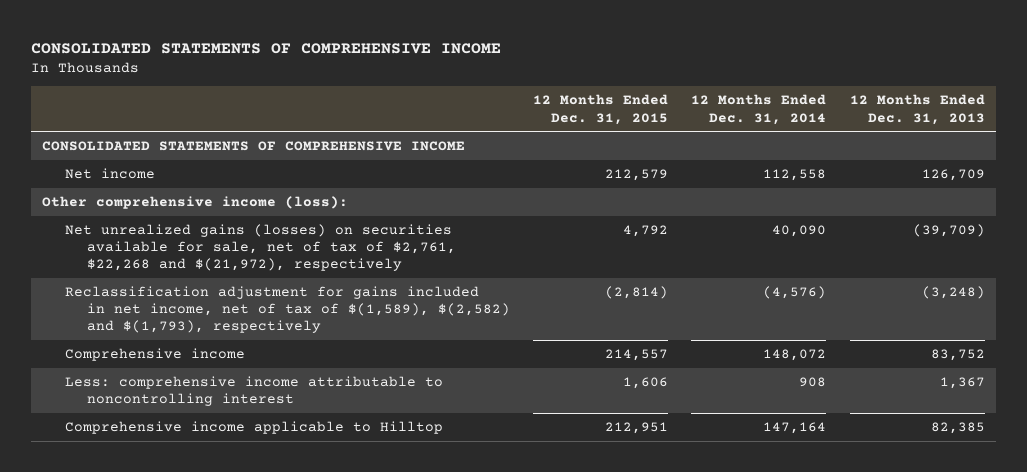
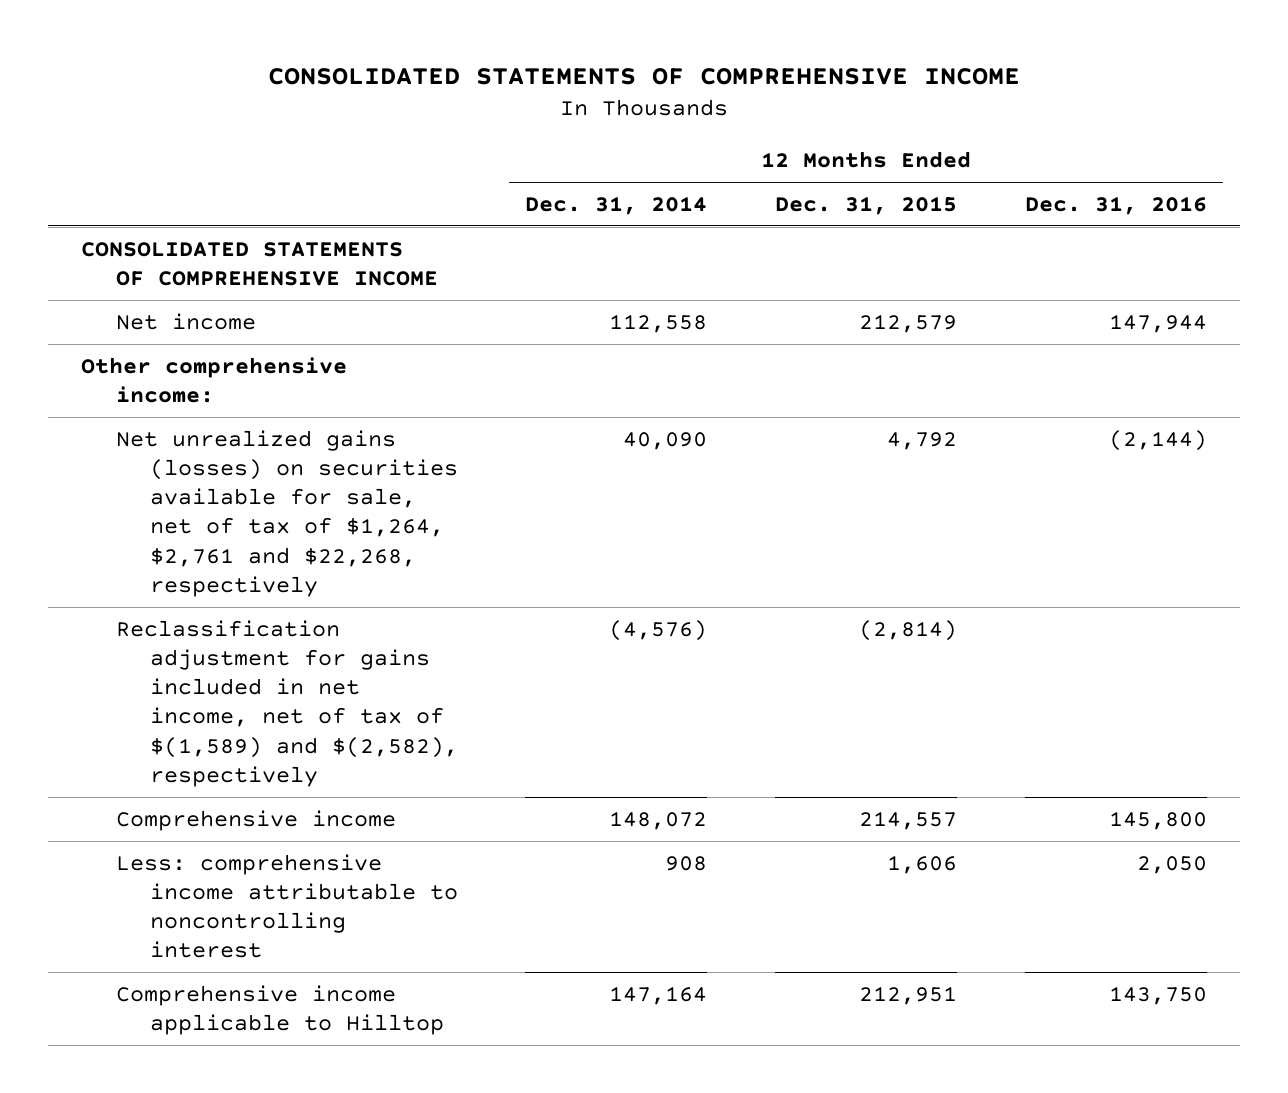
- | 12 Months Ended Dec. 31, 2015 | 12 Months Ended Dec. 31, 2014 | 12 Months Ended Dec. 31, 2013
+ | 12 Months Ended Dec. 31, 2014 | 12 Months Ended Dec. 31, 2015 | 12 Months Ended Dec. 31, 2016
- Other comprehensive income (loss):
- Net unrealized gains (losses) on securities available for sale, net of tax of $2,761, $22,268 and $(21,972), respectively | 4,792 | 40,090 | (39,709)
- Reclassification adjustment for gains included in net income, net of tax of $(1,589), $(2,582) and $(1,793), respectively | (2,814) | (4,576) | (3,248)
+ Other comprehensive income:
+ Net unrealized gains (losses) on securities available for sale, net of tax of $1,264, $2,761 and $22,268, respectively | 40,090 | 4,792 | (2,144)
+ Reclassification adjustment for gains included in net income, net of tax of $(1,589) and $(2,582), respectively | (4,576) | (2,814) |

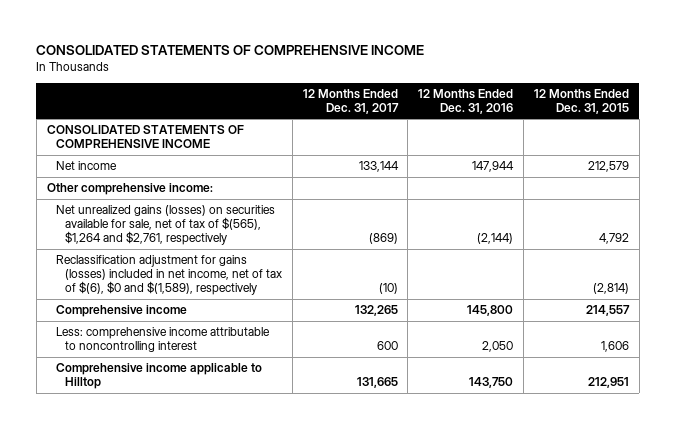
- | 12 Months Ended Dec. 31, 2014 | 12 Months Ended Dec. 31, 2015 | 12 Months Ended Dec. 31, 2016
+ | 12 Months Ended Dec. 31, 2017 | 12 Months Ended Dec. 31, 2016 | 12 Months Ended Dec. 31, 2015
- Net unrealized gains (losses) on securities available for sale, net of tax of $1,264, $2,761 and $22,268, respectively | 40,090 | 4,792 | (2,144)
- Reclassification adjustment for gains included in net income, net of tax of $(1,589) and $(2,582), respectively | (4,576) | (2,814) |
+ Net unrealized gains (losses) on securities available for sale, net of tax of $(565), $1,264 and $2,761, respectively | (869) | (2,144) | 4,792
+ Reclassification adjustment for gains (losses) included in net income, net of tax of $(6), $0 and $(1,589), respectively | (10) | | (2,814)

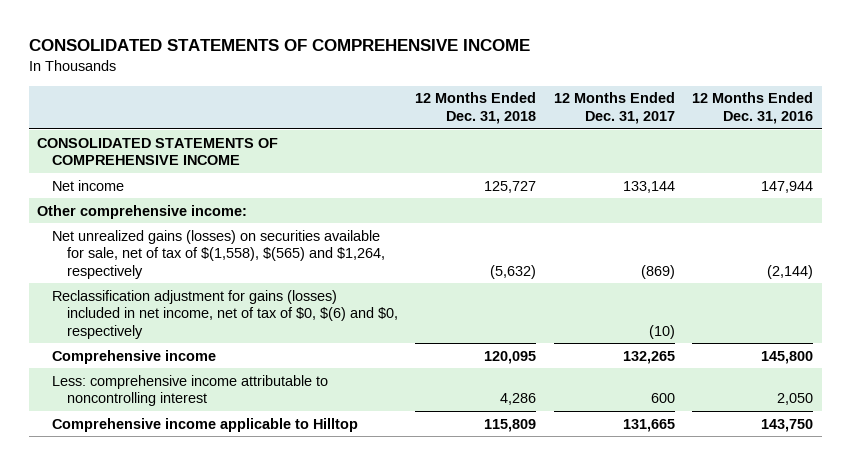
- | 12 Months Ended Dec. 31, 2017 | 12 Months Ended Dec. 31, 2016 | 12 Months Ended Dec. 31, 2015
+ | 12 Months Ended Dec. 31, 2018 | 12 Months Ended Dec. 31, 2017 | 12 Months Ended Dec. 31, 2016
- Net unrealized gains (losses) on securities available for sale, net of tax of $(565), $1,264 and $2,761, respectively | (869) | (2,144) | 4,792
- Reclassification adjustment for gains (losses) included in net income, net of tax of $(6), $0 and $(1,589), respectively | (10) | | (2,814)
+ Net unrealized gains (losses) on securities available for sale, net of tax of $(1,558), $(565) and $1,264, respectively | (5,632) | (869) | (2,144)
+ Reclassification adjustment for gains (losses) included in net income, net of tax of $0, $(6) and $0, respectively | | (10) |

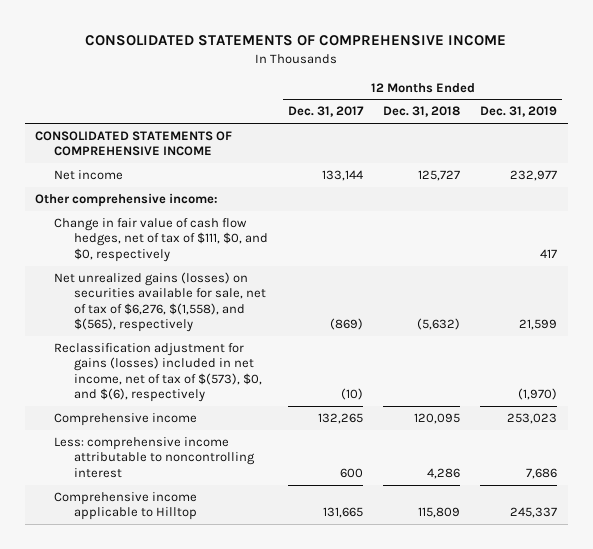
- | 12 Months Ended Dec. 31, 2018 | 12 Months Ended Dec. 31, 2017 | 12 Months Ended Dec. 31, 2016
+ | 12 Months Ended Dec. 31, 2017 | 12 Months Ended Dec. 31, 2018 | 12 Months Ended Dec. 31, 2019
- Net unrealized gains (losses) on securities available for sale, net of tax of $(1,558), $(565) and $1,264, respectively | (5,632) | (869) | (2,144)
- Reclassification adjustment for gains (losses) included in net income, net of tax of $0, $(6) and $0, respectively | | (10) |
+ Change in fair value of cash flow hedges, net of tax of $111, $0, and $0, respectively | | | 417
+ Net unrealized gains (losses) on securities available for sale, net of tax of $6,276, $(1,558), and $(565), respectively | (869) | (5,632) | 21,599
+ Reclassification adjustment for gains (losses) included in net income, net of tax of $(573), $0, and $(6), respectively | (10) | | (1,970)

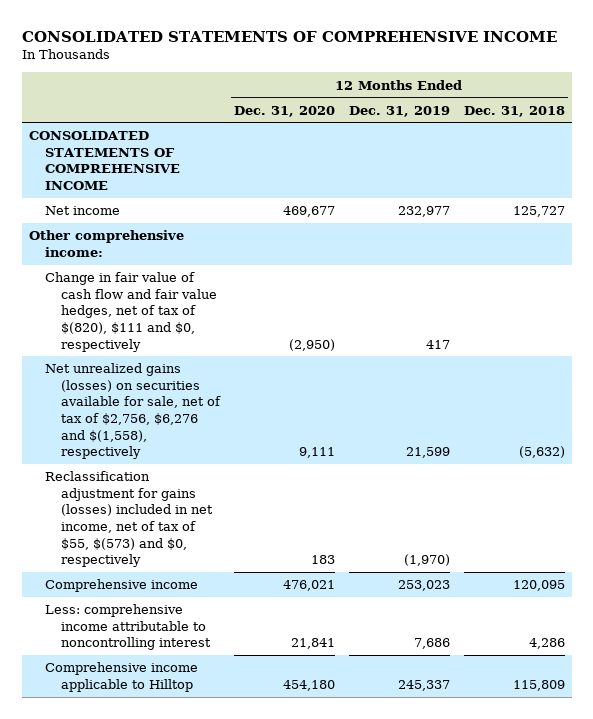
- | 12 Months Ended Dec. 31, 2017 | 12 Months Ended Dec. 31, 2018 | 12 Months Ended Dec. 31, 2019
+ | 12 Months Ended Dec. 31, 2020 | 12 Months Ended Dec. 31, 2019 | 12 Months Ended Dec. 31, 2018
- Change in fair value of cash flow hedges, net of tax of $111, $0, and $0, respectively | | | 417
- Net unrealized gains (losses) on securities available for sale, net of tax of $6,276, $(1,558), and $(565), respectively | (869) | (5,632) | 21,599
- Reclassification adjustment for gains (losses) included in net income, net of tax of $(573), $0, and $(6), respectively | (10) | | (1,970)
+ Change in fair value of cash flow and fair value hedges, net of tax of $(820), $111 and $0, respectively | (2,950) | 417 |
+ Net unrealized gains (losses) on securities available for sale, net of tax of $2,756, $6,276 and $(1,558), respectively | 9,111 | 21,599 | (5,632)
+ Reclassification adjustment for gains (losses) included in net income, net of tax of $55, $(573) and $0, respectively | 183 | (1,970) |

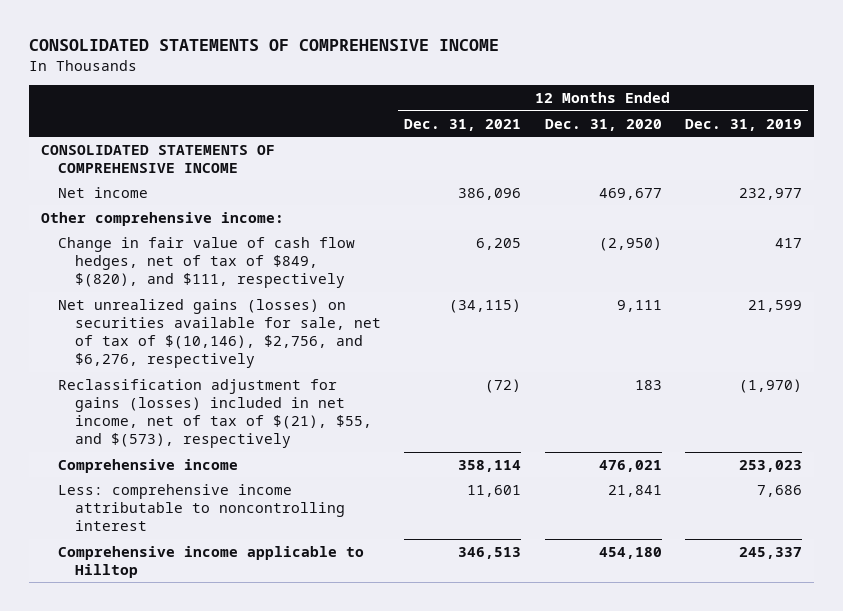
- | 12 Months Ended Dec. 31, 2020 | 12 Months Ended Dec. 31, 2019 | 12 Months Ended Dec. 31, 2018
+ | 12 Months Ended Dec. 31, 2021 | 12 Months Ended Dec. 31, 2020 | 12 Months Ended Dec. 31, 2019
- Change in fair value of cash flow and fair value hedges, net of tax of $(820), $111 and $0, respectively | (2,950) | 417 |
- Net unrealized gains (losses) on securities available for sale, net of tax of $2,756, $6,276 and $(1,558), respectively | 9,111 | 21,599 | (5,632)
- Reclassification adjustment for gains (losses) included in net income, net of tax of $55, $(573) and $0, respectively | 183 | (1,970) |
+ Change in fair value of cash flow hedges, net of tax of $849, $(820), and $111, respectively | 6,205 | (2,950) | 417
+ Net unrealized gains (losses) on securities available for sale, net of tax of $(10,146), $2,756, and $6,276, respectively | (34,115) | 9,111 | 21,599
+ Reclassification adjustment for gains (losses) included in net income, net of tax of $(21), $55, and $(573), respectively | (72) | 183 | (1,970)

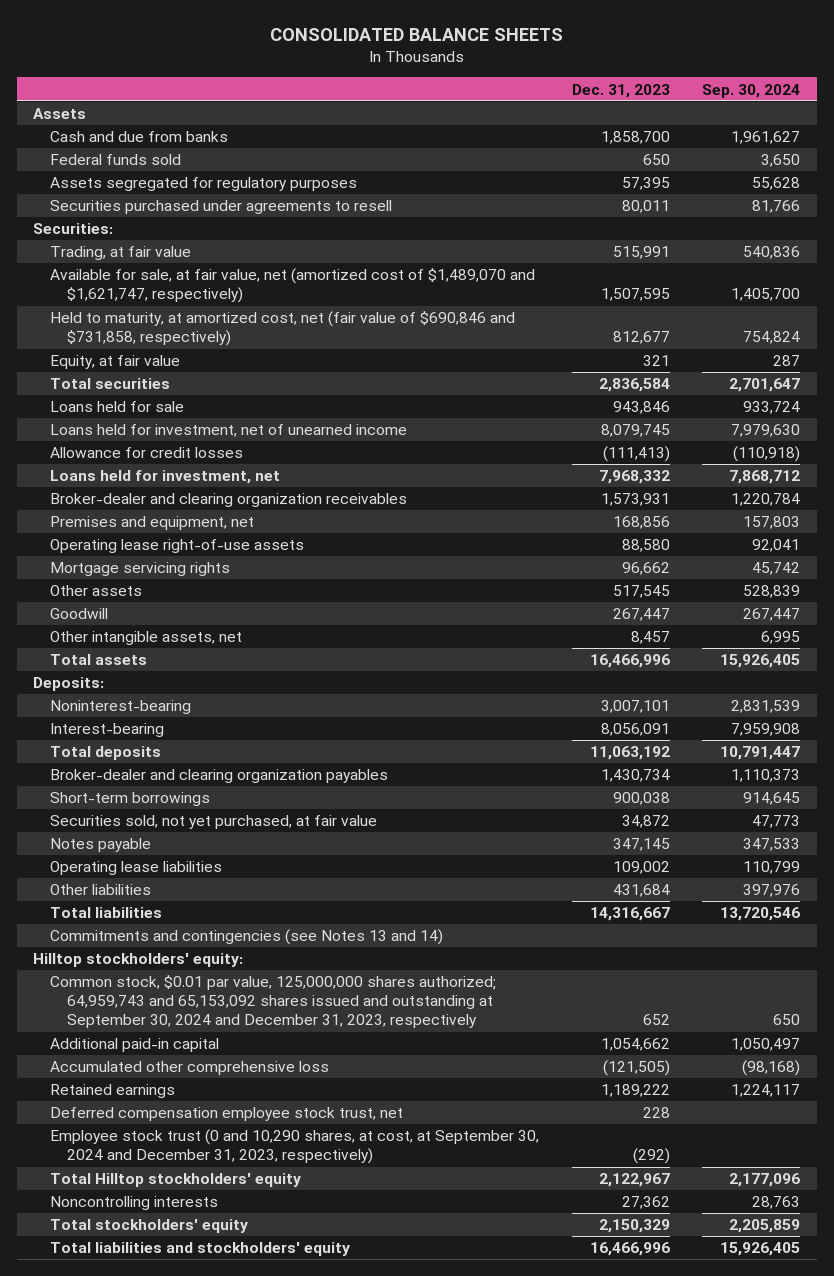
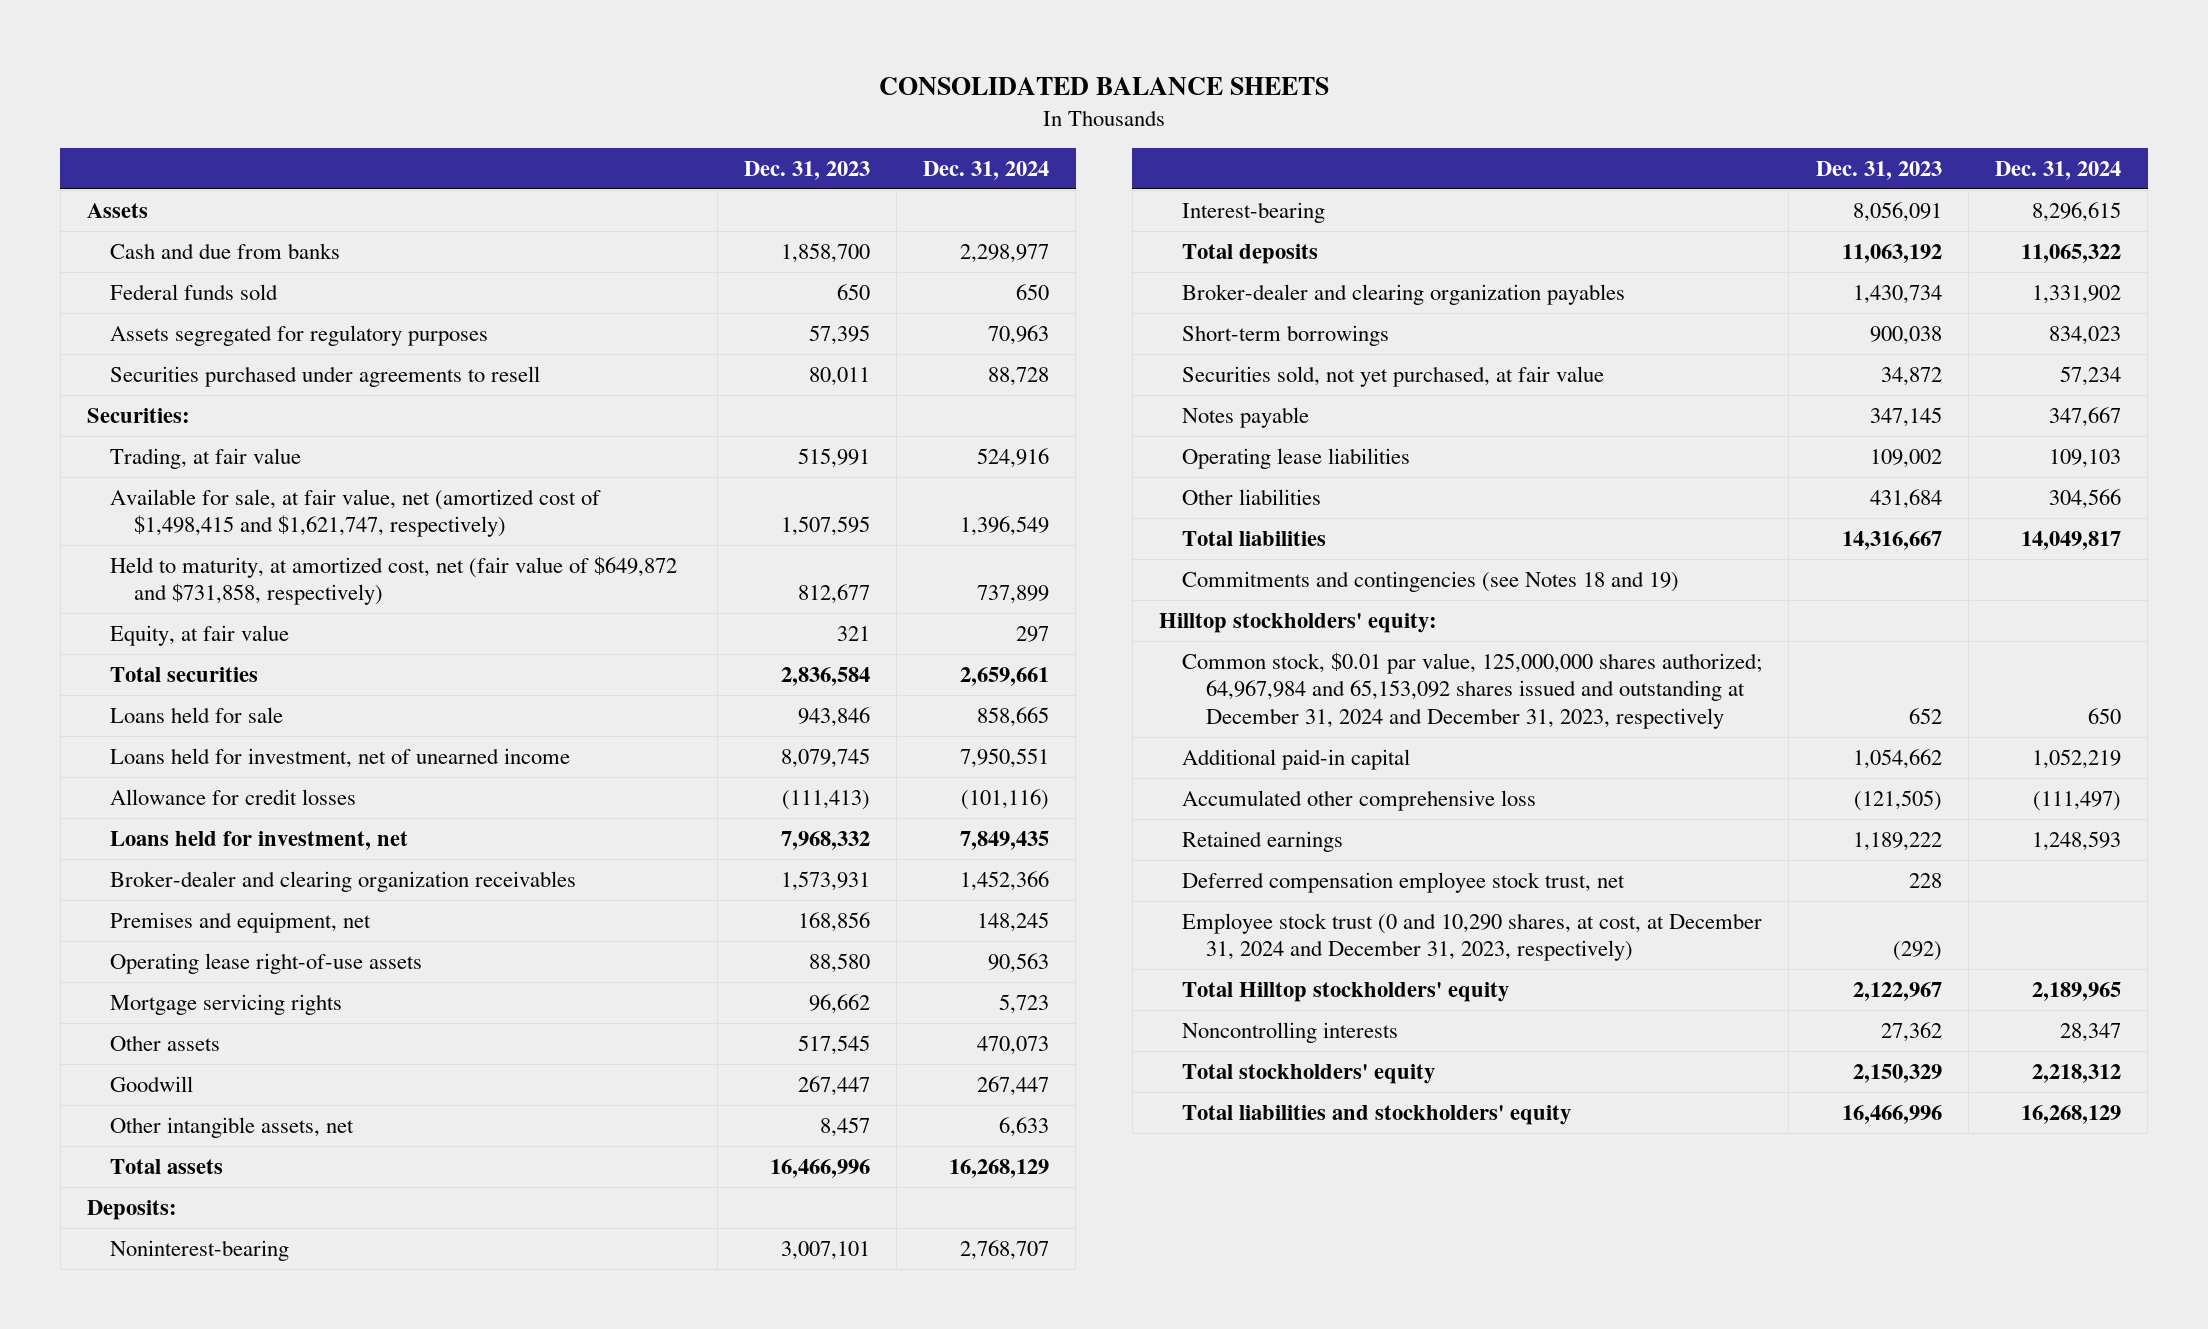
- | Dec. 31, 2023 | Sep. 30, 2024
+ | Dec. 31, 2023 | Dec. 31, 2024
- Available for sale, at fair value, net (amortized cost of $1,489,070 and $1,621,747, respectively) | 1,507,595 | 1,405,700
- Held to maturity, at amortized cost, net (fair value of $690,846 and $731,858, respectively) | 812,677 | 754,824
+ Available for sale, at fair value, net (amortized cost of $1,498,415 and $1,621,747, respectively) | 1,507,595 | 1,396,549
+ Held to maturity, at amortized cost, net (fair value of $649,872 and $731,858, respectively) | 812,677 | 737,899
- Commitments and contingencies (see Notes 13 and 14)
+ Commitments and contingencies (see Notes 18 and 19)
- Common stock, $0.01 par value, 125,000,000 shares authorized; 64,959,743 and 65,153,092 shares issued and outstanding at September 30, 2024 and December 31, 2023, respectively | 652 | 650
+ Common stock, $0.01 par value, 125,000,000 shares authorized; 64,967,984 and 65,153,092 shares issued and outstanding at December 31, 2024 and December 31, 2023, respectively | 652 | 650
- Employee stock trust (0 and 10,290 shares, at cost, at September 30, 2024 and December 31, 2023, respectively) | (292) |
+ Employee stock trust (0 and 10,290 shares, at cost, at December 31, 2024 and December 31, 2023, respectively) | (292) |

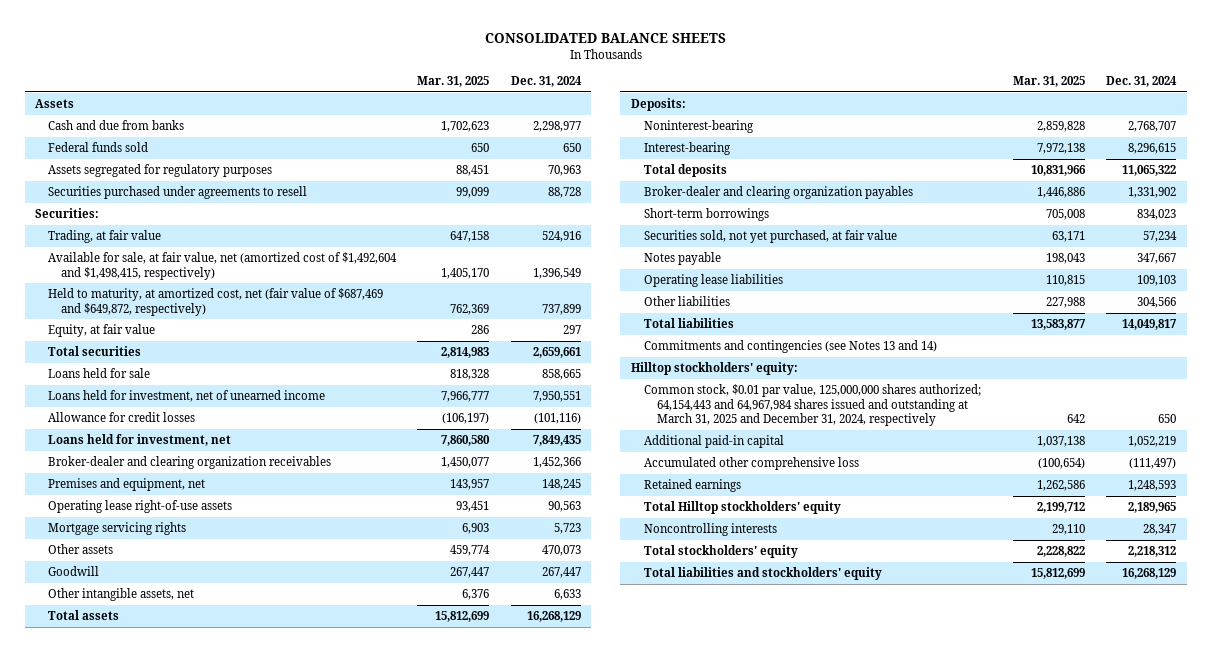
- | Dec. 31, 2023 | Dec. 31, 2024
+ | Mar. 31, 2025 | Dec. 31, 2024
- Available for sale, at fair value, net (amortized cost of $1,498,415 and $1,621,747, respectively) | 1,507,595 | 1,396,549
- Held to maturity, at amortized cost, net (fair value of $649,872 and $731,858, respectively) | 812,677 | 737,899
+ Available for sale, at fair value, net (amortized cost of $1,492,604 and $1,498,415, respectively) | 1,405,170 | 1,396,549
+ Held to maturity, at amortized cost, net (fair value of $687,469 and $649,872, respectively) | 762,369 | 737,899
- Commitments and contingencies (see Notes 18 and 19)
+ Commitments and contingencies (see Notes 13 and 14)
- Common stock, $0.01 par value, 125,000,000 shares authorized; 64,967,984 and 65,153,092 shares issued and outstanding at December 31, 2024 and December 31, 2023, respectively | 652 | 650
+ Common stock, $0.01 par value, 125,000,000 shares authorized; 64,154,443 and 64,967,984 shares issued and outstanding at March 31, 2025 and December 31, 2024, respectively | 642 | 650
- Deferred compensation employee stock trust, net | 228 |
- Employee stock trust (0 and 10,290 shares, at cost, at December 31, 2024 and December 31, 2023, respectively) | (292) |

